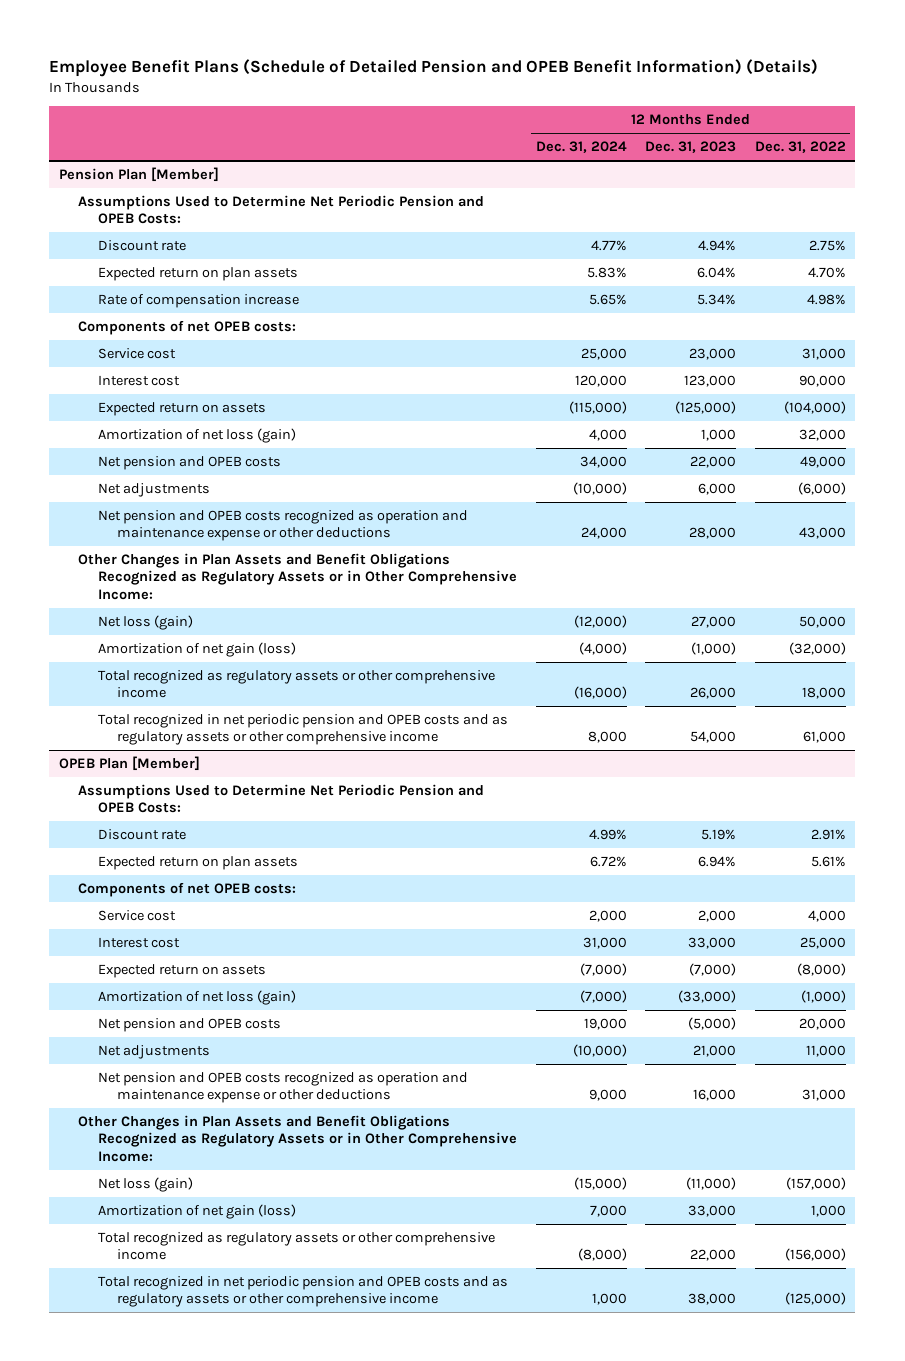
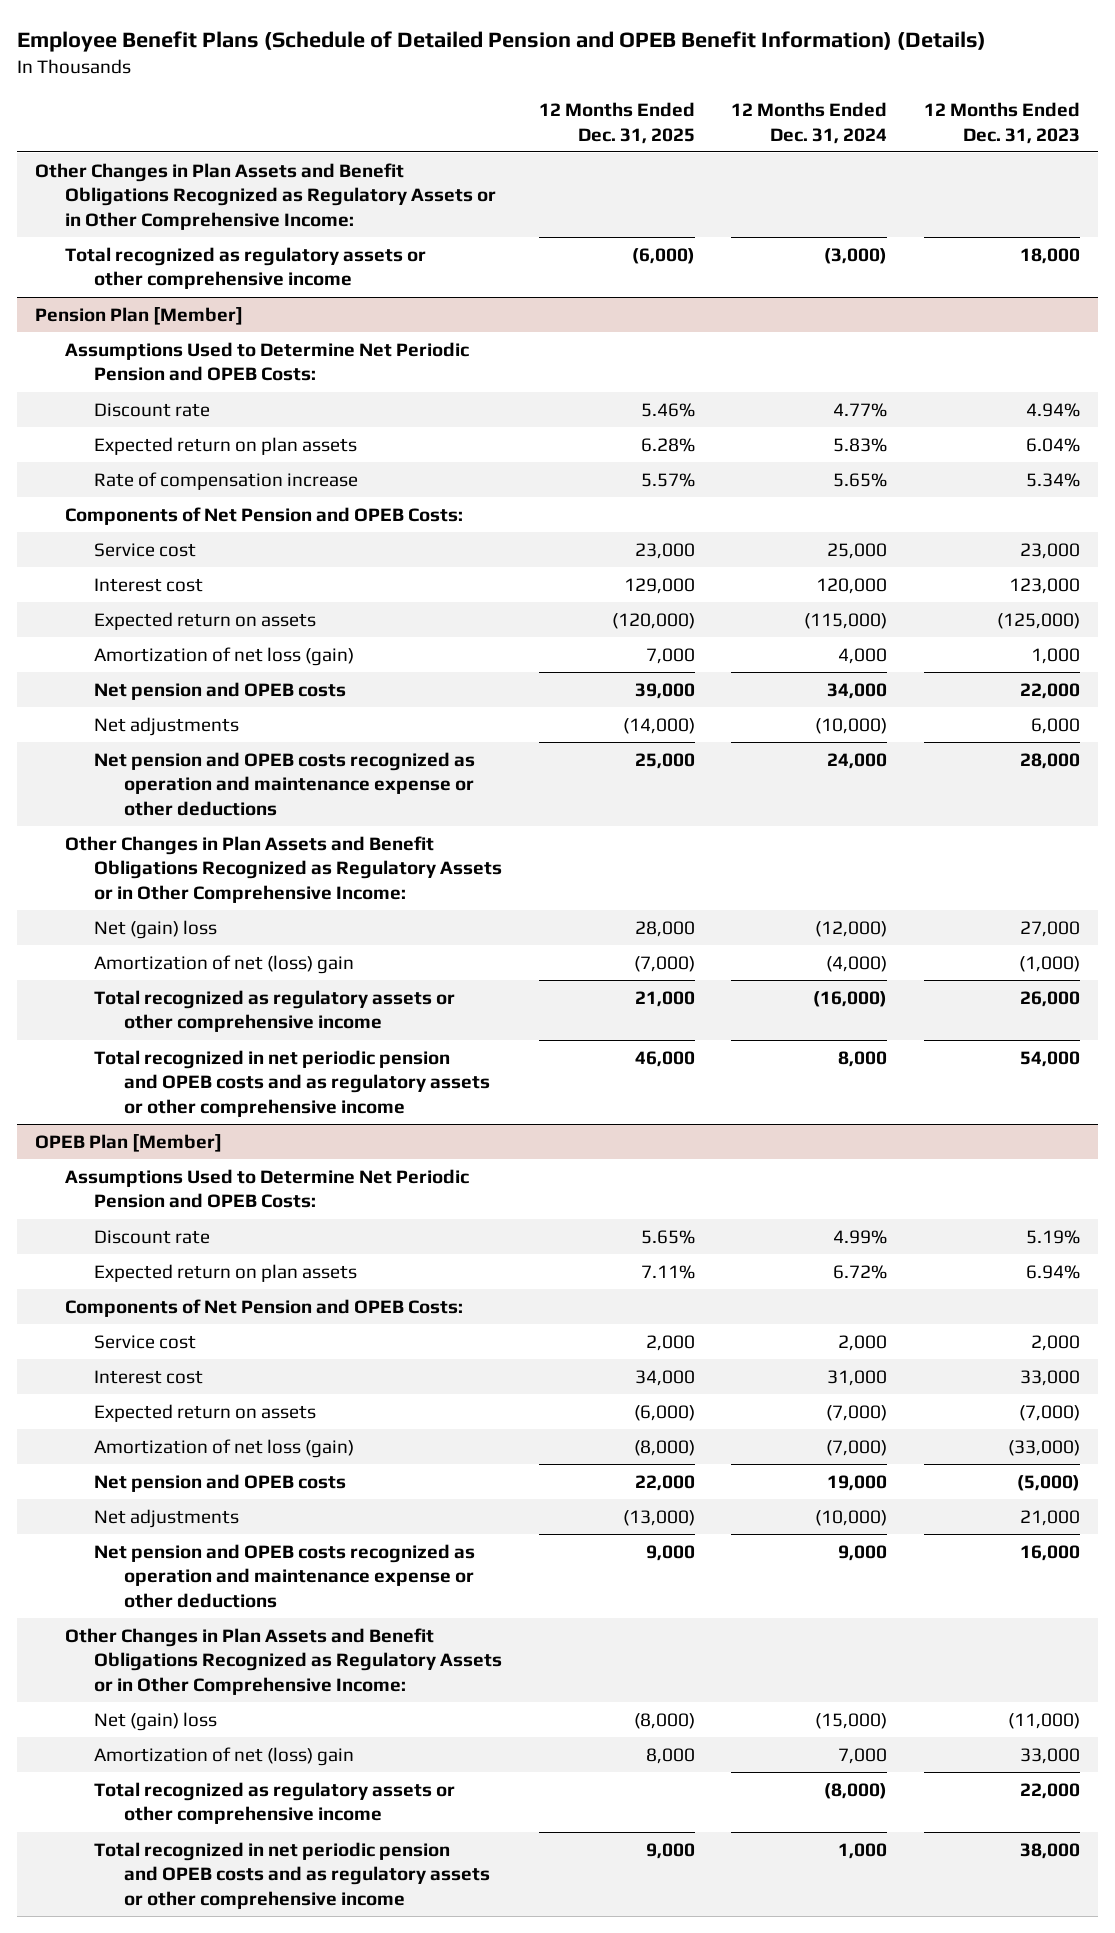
- | 12 Months Ended Dec. 31, 2024 | 12 Months Ended Dec. 31, 2023 | 12 Months Ended Dec. 31, 2022
+ | 12 Months Ended Dec. 31, 2025 | 12 Months Ended Dec. 31, 2024 | 12 Months Ended Dec. 31, 2023
+ Other Changes in Plan Assets and Benefit Obligations Recognized as Regulatory Assets or in Other Comprehensive Income:
+ Total recognized as regulatory assets or other comprehensive income | (6,000) | (3,000) | 18,000
@ Pension Plan [Member]
- Components of net OPEB costs:
+ Components of Net Pension and OPEB Costs:
- Net loss (gain) | (12,000) | 27,000 | 50,000
- Amortization of net gain (loss) | (4,000) | (1,000) | (32,000)
+ Net (gain) loss | 28,000 | (12,000) | 27,000
+ Amortization of net (loss) gain | (7,000) | (4,000) | (1,000)
@ OPEB Plan [Member]
- Components of net OPEB costs:
+ Components of Net Pension and OPEB Costs:
- Net loss (gain) | (15,000) | (11,000) | (157,000)
- Amortization of net gain (loss) | 7,000 | 33,000 | 1,000
+ Net (gain) loss | (8,000) | (15,000) | (11,000)
+ Amortization of net (loss) gain | 8,000 | 7,000 | 33,000

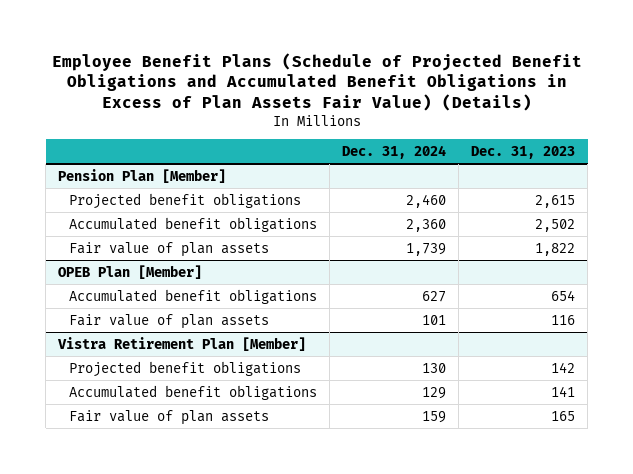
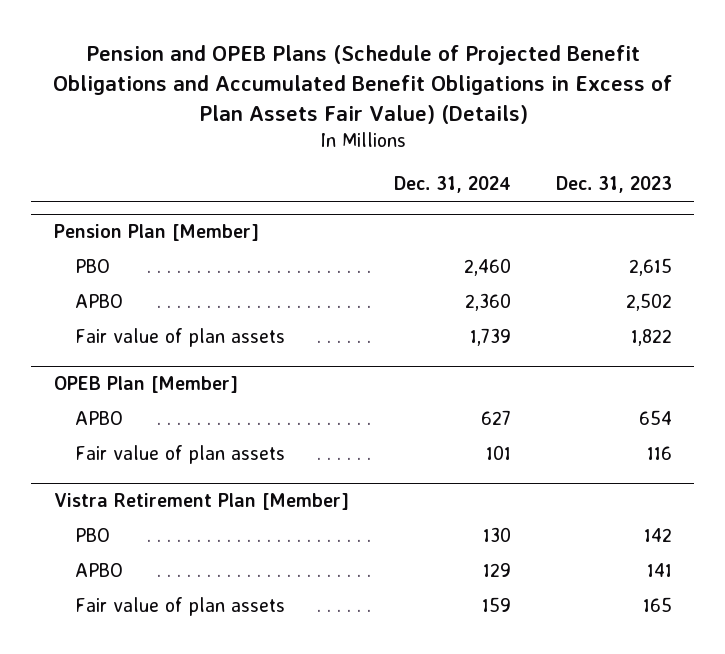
- Employee Benefit Plans (Schedule of Projected Benefit Obligations and Accumulated Benefit Obligations in Excess of Plan Assets Fair Value) (Details)
+ Pension and OPEB Plans (Schedule of Projected Benefit Obligations and Accumulated Benefit Obligations in Excess of Plan Assets Fair Value) (Details)
@ Pension Plan [Member]
- Projected benefit obligations | 2,460 | 2,615
- Accumulated benefit obligations | 2,360 | 2,502
+ PBO | 2,460 | 2,615
+ APBO | 2,360 | 2,502
@ OPEB Plan [Member]
- Accumulated benefit obligations | 627 | 654
+ APBO | 627 | 654
@ Vistra Retirement Plan [Member]
- Projected benefit obligations | 130 | 142
- Accumulated benefit obligations | 129 | 141
+ PBO | 130 | 142
+ APBO | 129 | 141

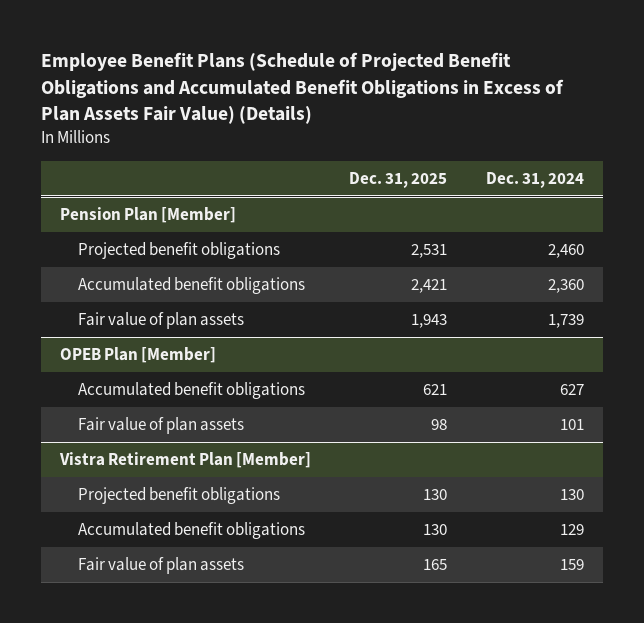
- Pension and OPEB Plans (Schedule of Projected Benefit Obligations and Accumulated Benefit Obligations in Excess of Plan Assets Fair Value) (Details)
+ Employee Benefit Plans (Schedule of Projected Benefit Obligations and Accumulated Benefit Obligations in Excess of Plan Assets Fair Value) (Details)
- | Dec. 31, 2024 | Dec. 31, 2023
+ | Dec. 31, 2025 | Dec. 31, 2024
@ Pension Plan [Member]
- PBO | 2,460 | 2,615
- APBO | 2,360 | 2,502
+ Projected benefit obligations | 2,531 | 2,460
+ Accumulated benefit obligations | 2,421 | 2,360
@ OPEB Plan [Member]
- APBO | 627 | 654
+ Accumulated benefit obligations | 621 | 627
@ Vistra Retirement Plan [Member]
- PBO | 130 | 142
- APBO | 129 | 141
+ Projected benefit obligations | 130 | 130
+ Accumulated benefit obligations | 130 | 129

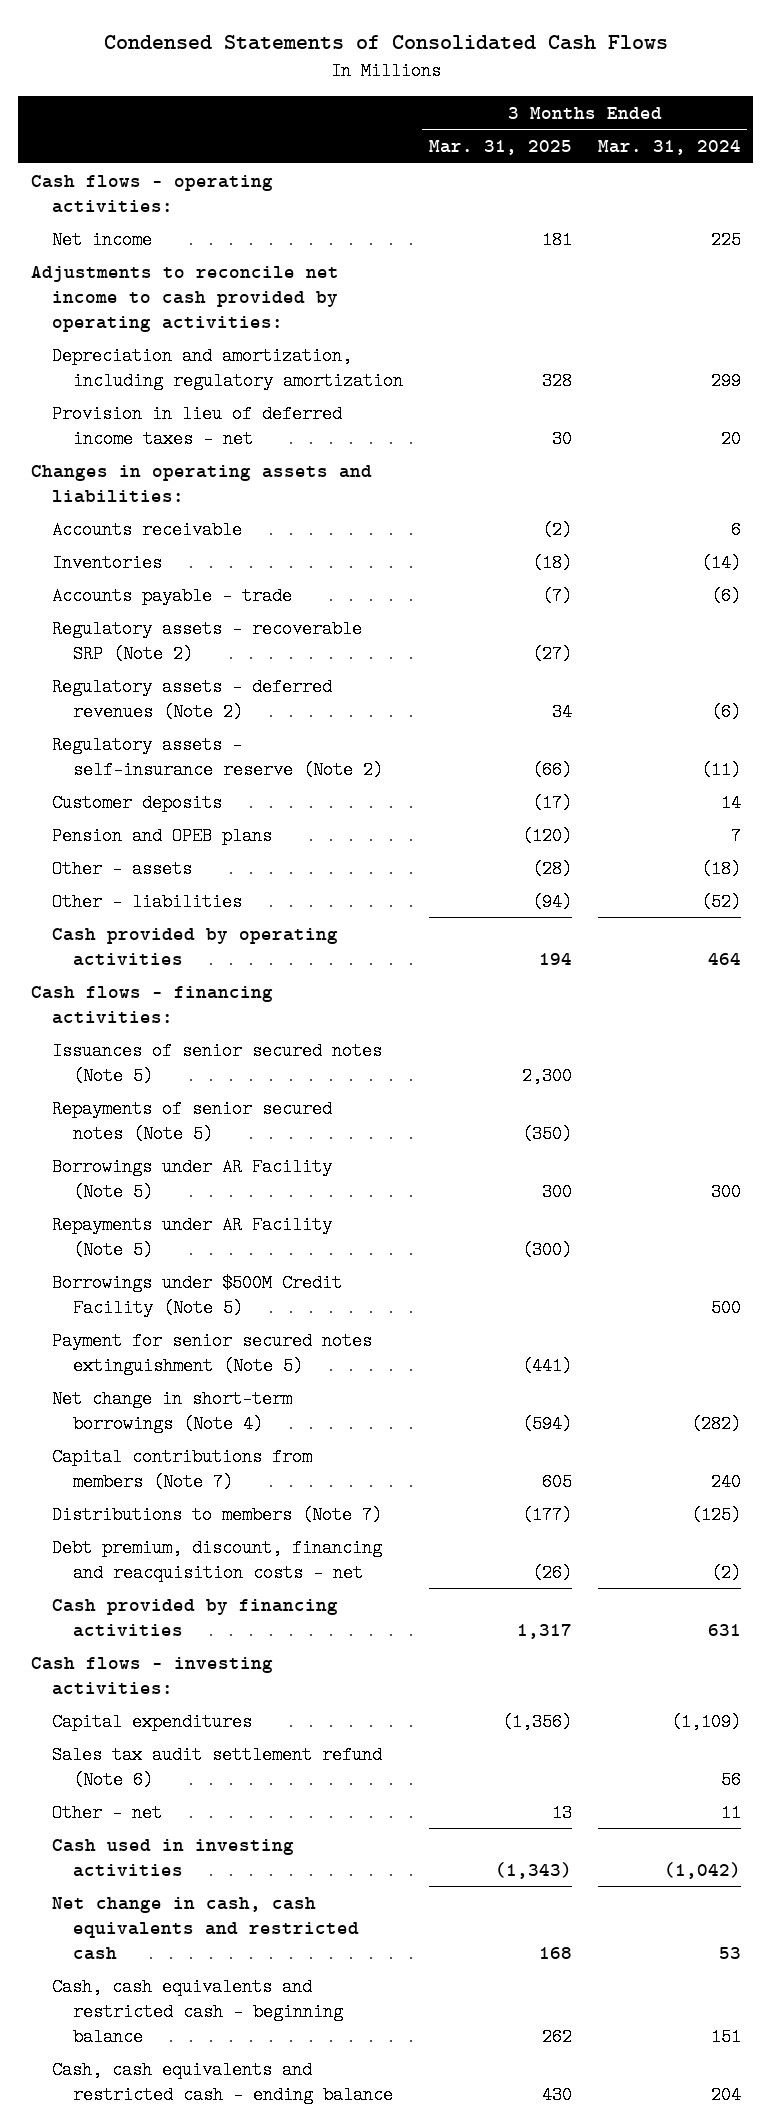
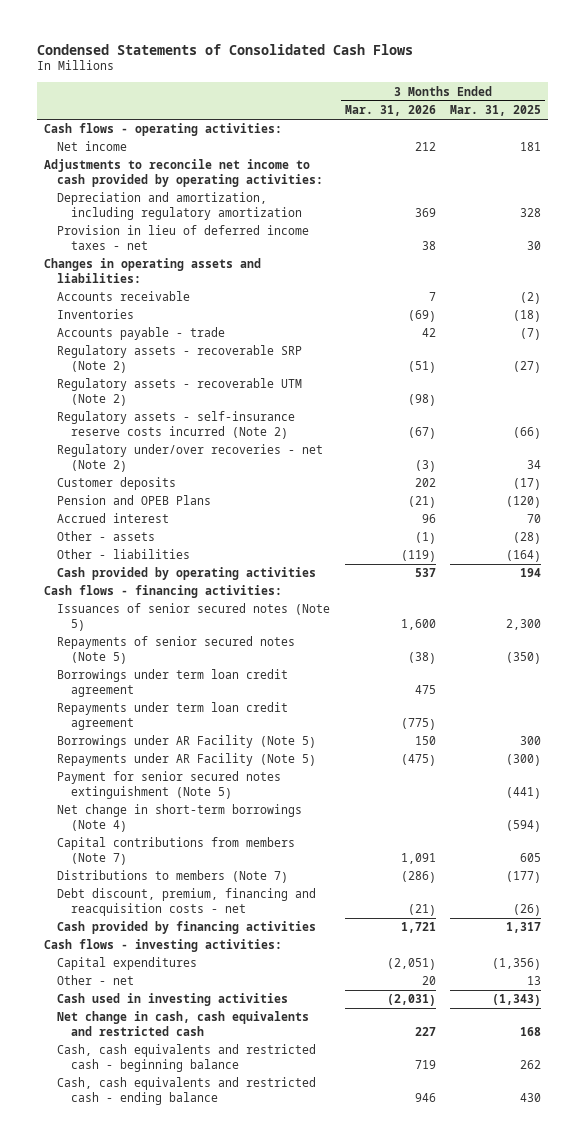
- | 3 Months Ended Mar. 31, 2025 | 3 Months Ended Mar. 31, 2024
+ | 3 Months Ended Mar. 31, 2026 | 3 Months Ended Mar. 31, 2025
- Regulatory assets - deferred revenues (Note 2) | 34 | (6)
- Regulatory assets - self-insurance reserve (Note 2) | (66) | (11)
+ Regulatory assets - recoverable UTM (Note 2) | (98) |
+ Regulatory assets - self-insurance reserve costs incurred (Note 2) | (67) | (66)
+ Regulatory under/over recoveries - net (Note 2) | (3) | 34
- Pension and OPEB plans | (120) | 7
+ Pension and OPEB Plans | (21) | (120)
+ Accrued interest | 96 | 70
- Other - liabilities | (94) | (52)
+ Other - liabilities | (119) | (164)
+ Borrowings under term loan credit agreement | 475 |
+ Repayments under term loan credit agreement | (775) |
- Borrowings under $500M Credit Facility (Note 5) | | 500
- Debt premium, discount, financing and reacquisition costs - net | (26) | (2)
+ Debt discount, premium, financing and reacquisition costs - net | (21) | (26)
- Sales tax audit settlement refund (Note 6) | | 56

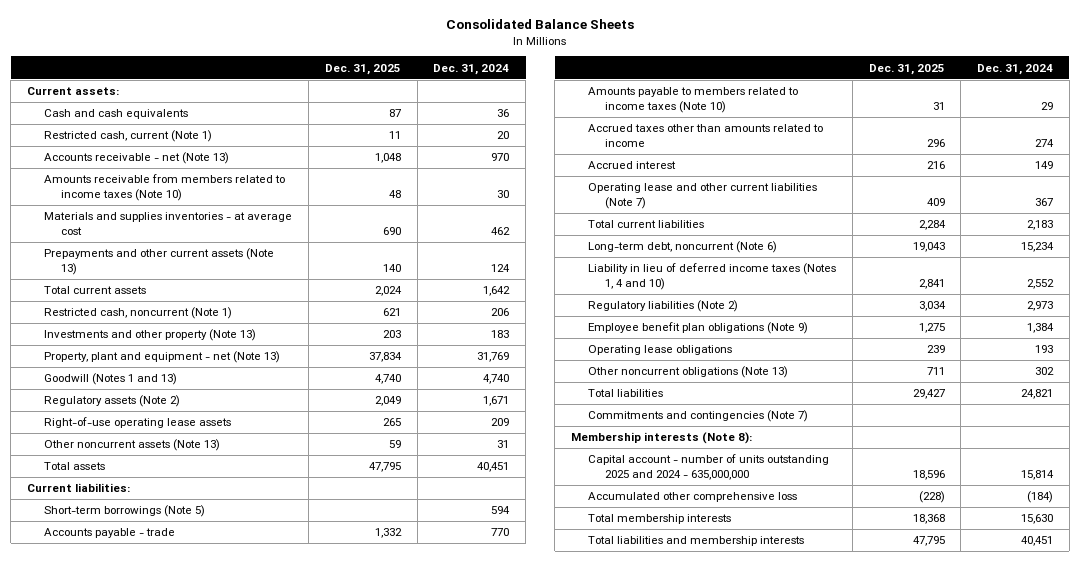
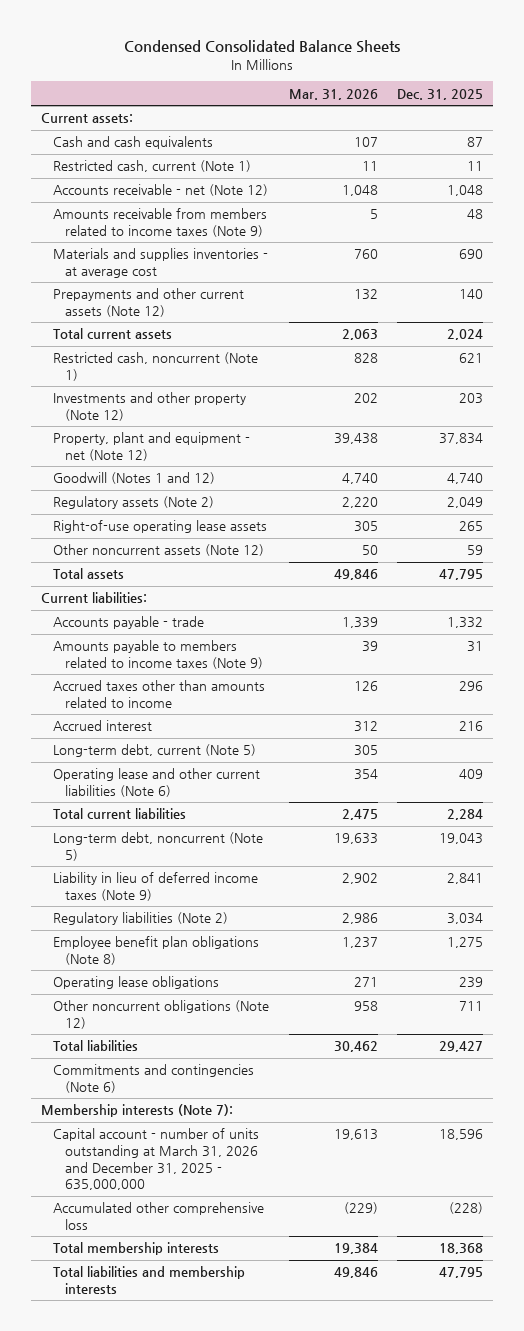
- Consolidated Balance Sheets
+ Condensed Consolidated Balance Sheets
- | Dec. 31, 2025 | Dec. 31, 2024
+ | Mar. 31, 2026 | Dec. 31, 2025
- Accounts receivable - net (Note 13) | 1,048 | 970
- Amounts receivable from members related to income taxes (Note 10) | 48 | 30
+ Accounts receivable - net (Note 12) | 1,048 | 1,048
+ Amounts receivable from members related to income taxes (Note 9) | 5 | 48
- Prepayments and other current assets (Note 13) | 140 | 124
+ Prepayments and other current assets (Note 12) | 132 | 140
- Investments and other property (Note 13) | 203 | 183
- Property, plant and equipment - net (Note 13) | 37,834 | 31,769
- Goodwill (Notes 1 and 13) | 4,740 | 4,740
+ Investments and other property (Note 12) | 202 | 203
+ Property, plant and equipment - net (Note 12) | 39,438 | 37,834
+ Goodwill (Notes 1 and 12) | 4,740 | 4,740
- Other noncurrent assets (Note 13) | 59 | 31
+ Other noncurrent assets (Note 12) | 50 | 59
- Short-term borrowings (Note 5) | | 594
- Amounts payable to members related to income taxes (Note 10) | 31 | 29
+ Amounts payable to members related to income taxes (Note 9) | 39 | 31
- Operating lease and other current liabilities (Note 7) | 409 | 367
+ Long-term debt, current (Note 5) | 305 |
+ Operating lease and other current liabilities (Note 6) | 354 | 409
- Long-term debt, noncurrent (Note 6) | 19,043 | 15,234
- Liability in lieu of deferred income taxes (Notes 1, 4 and 10) | 2,841 | 2,552
+ Long-term debt, noncurrent (Note 5) | 19,633 | 19,043
+ Liability in lieu of deferred income taxes (Note 9) | 2,902 | 2,841
- Employee benefit plan obligations (Note 9) | 1,275 | 1,384
+ Employee benefit plan obligations (Note 8) | 1,237 | 1,275
- Other noncurrent obligations (Note 13) | 711 | 302
+ Other noncurrent obligations (Note 12) | 958 | 711
- Commitments and contingencies (Note 7)
- Membership interests (Note 8):
- Capital account - number of units outstanding 2025 and 2024 - 635,000,000 | 18,596 | 15,814
+ Commitments and contingencies (Note 6)
+ Membership interests (Note 7):
+ Capital account - number of units outstanding at March 31, 2026 and December 31, 2025 - 635,000,000 | 19,613 | 18,596

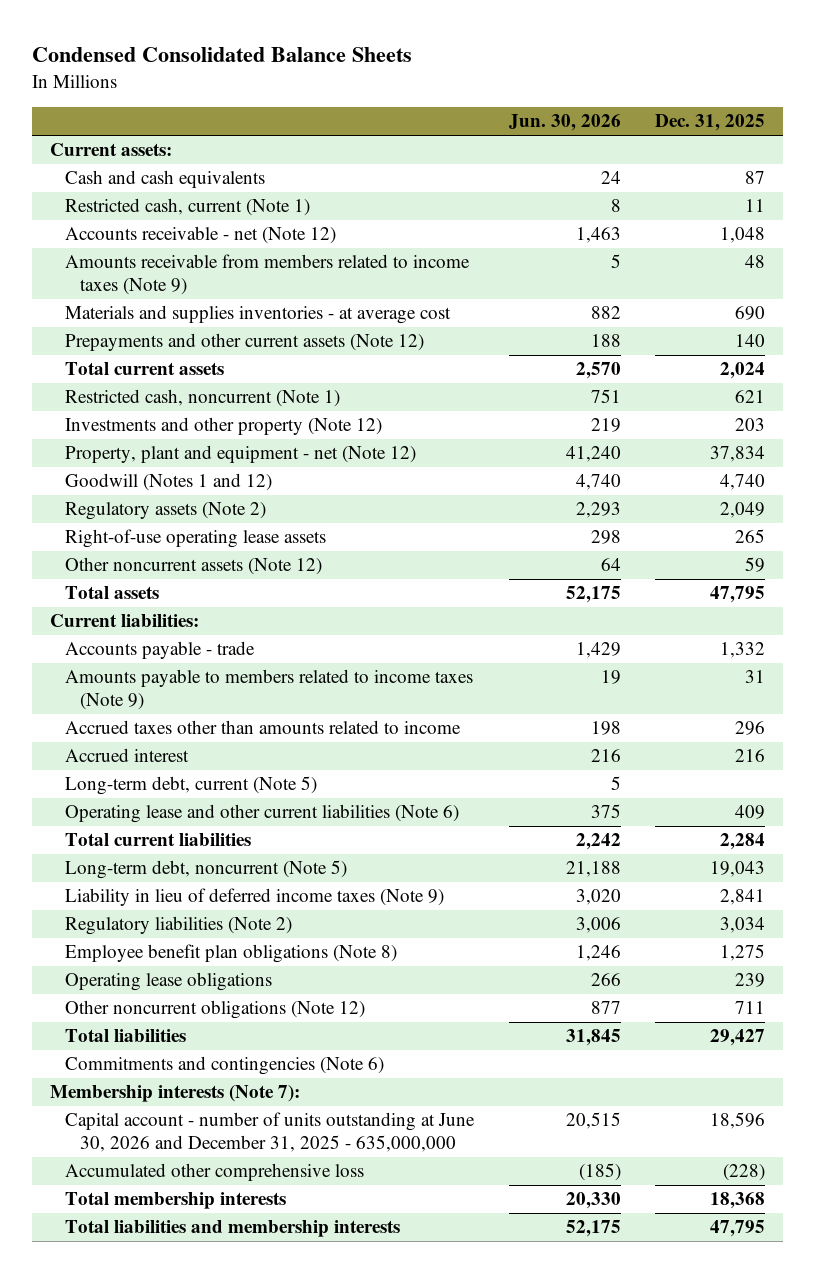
- | Mar. 31, 2026 | Dec. 31, 2025
+ | Jun. 30, 2026 | Dec. 31, 2025
- Capital account - number of units outstanding at March 31, 2026 and December 31, 2025 - 635,000,000 | 19,613 | 18,596
+ Capital account - number of units outstanding at June 30, 2026 and December 31, 2025 - 635,000,000 | 20,515 | 18,596

